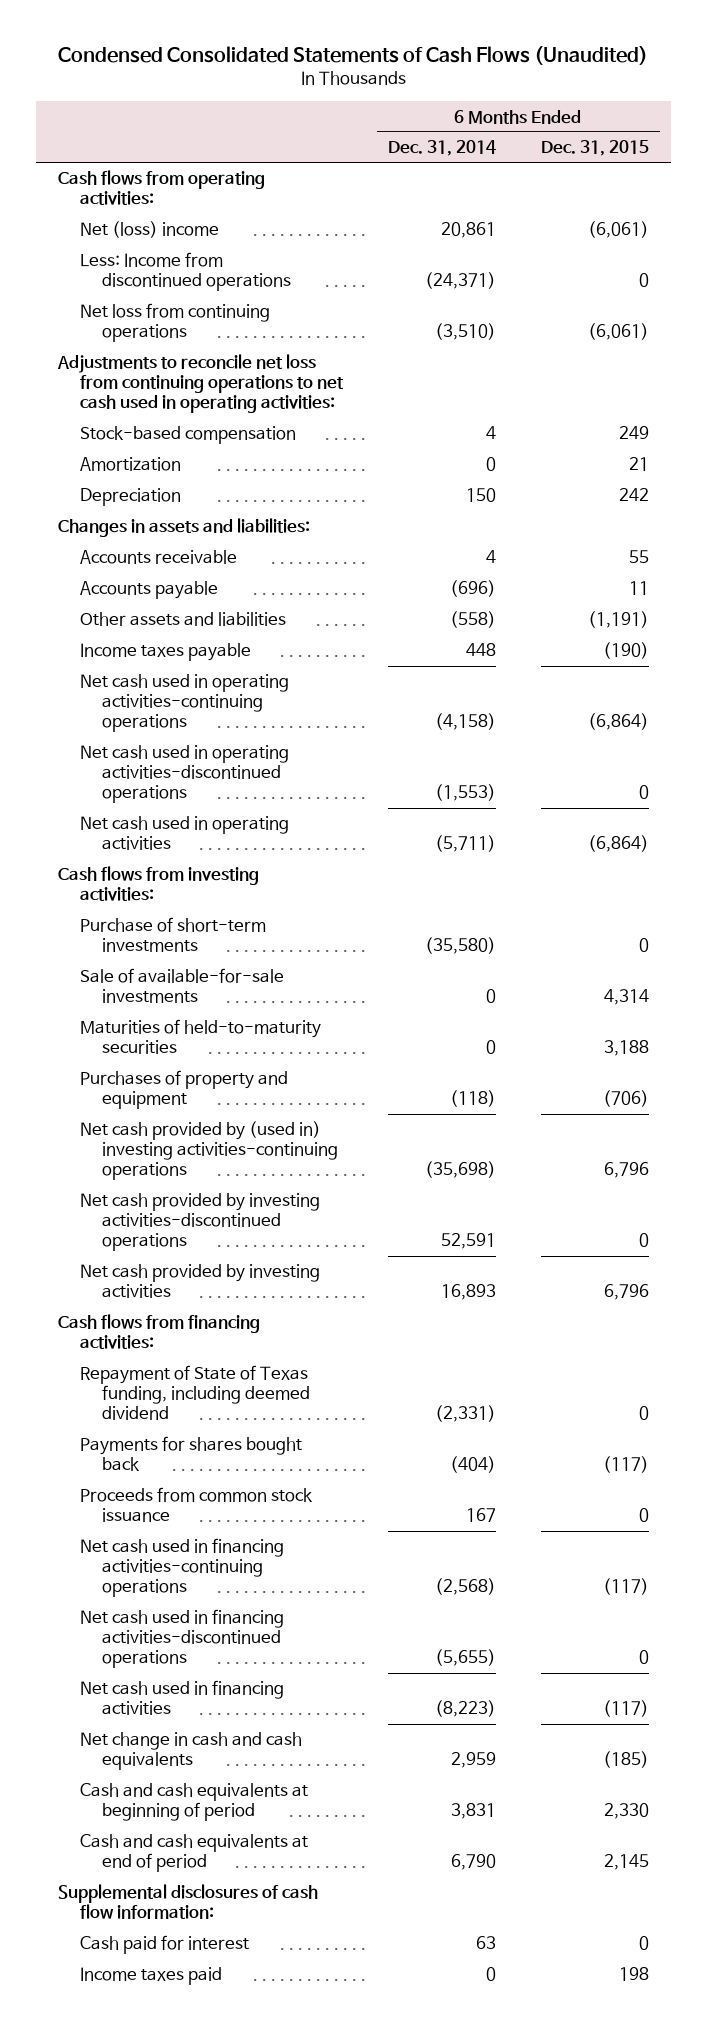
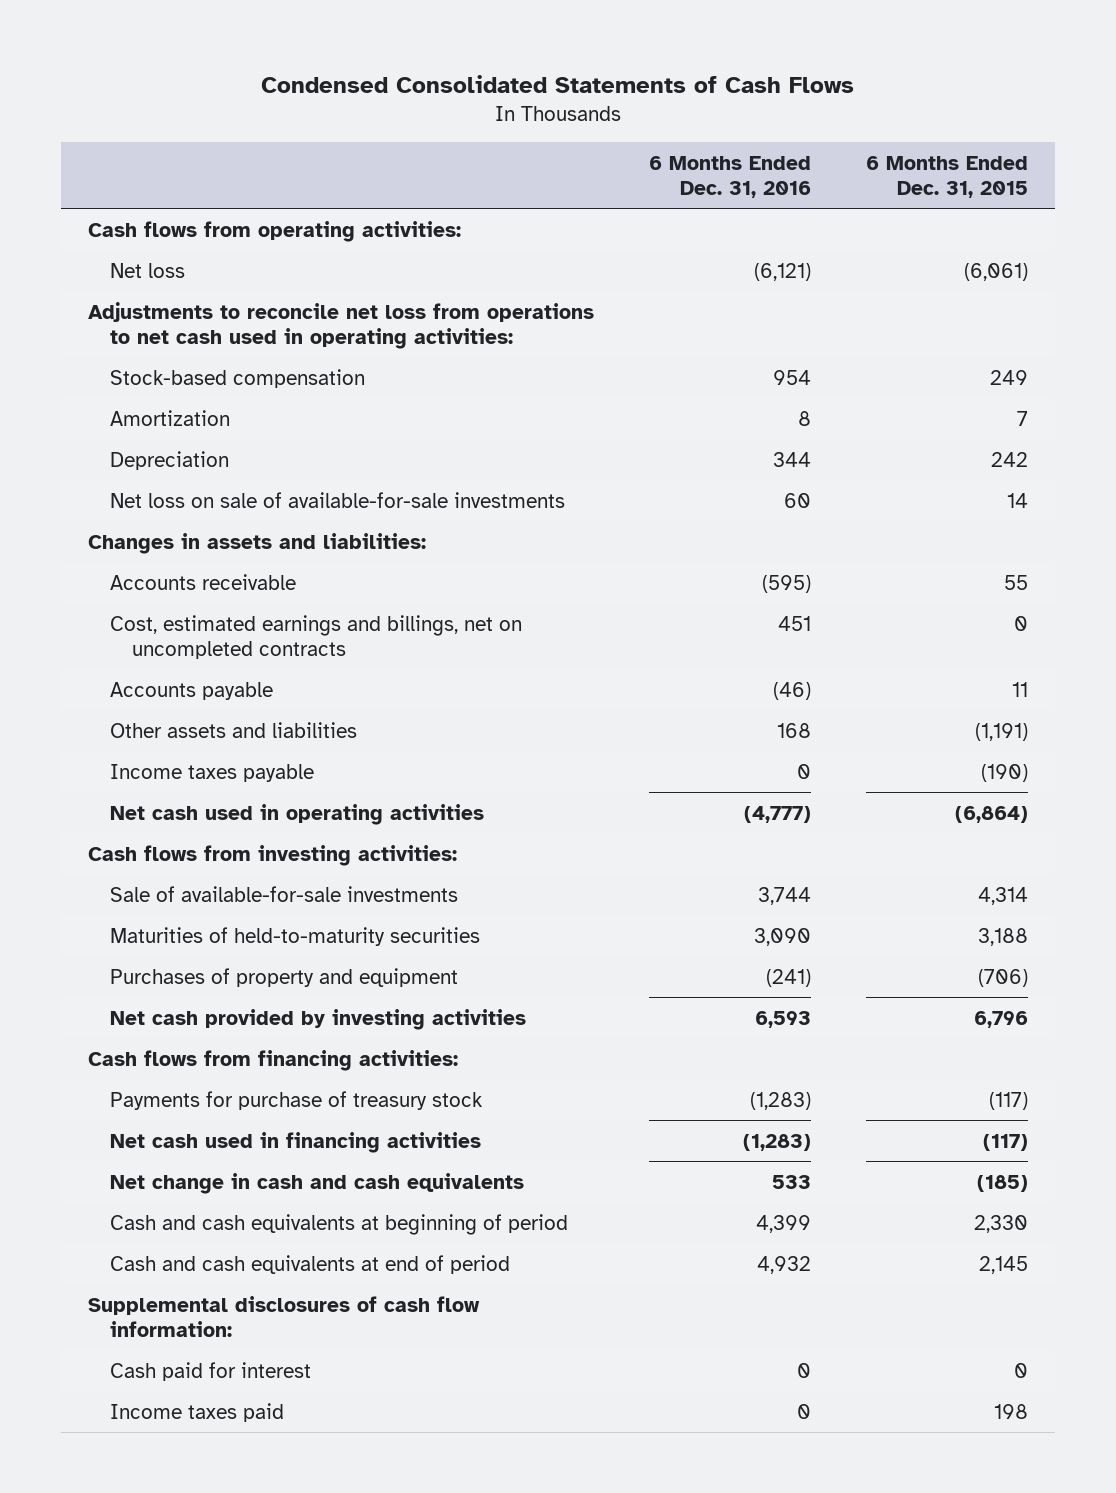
- Condensed Consolidated Statements of Cash Flows (Unaudited)
+ Condensed Consolidated Statements of Cash Flows
- | 6 Months Ended Dec. 31, 2014 | 6 Months Ended Dec. 31, 2015
+ | 6 Months Ended Dec. 31, 2016 | 6 Months Ended Dec. 31, 2015
- Net (loss) income | 20,861 | (6,061)
- Less: Income from discontinued operations | (24,371) | 0
- Net loss from continuing operations | (3,510) | (6,061)
- Adjustments to reconcile net loss from continuing operations to net cash used in operating activities:
+ Net loss | (6,121) | (6,061)
+ Adjustments to reconcile net loss from operations to net cash used in operating activities:
- Amortization | 0 | 21
+ Amortization | 8 | 7
+ Net loss on sale of available-for-sale investments | 60 | 14
+ Cost, estimated earnings and billings, net on uncompleted contracts | 451 | 0
- Net cash used in operating activities-continuing operations | (4,158) | (6,864)
- Net cash used in operating activities-discontinued operations | (1,553) | 0
- Purchase of short-term investments | (35,580) | 0
- Net cash provided by (used in) investing activities-continuing operations | (35,698) | 6,796
- Net cash provided by investing activities-discontinued operations | 52,591 | 0
- Repayment of State of Texas funding, including deemed dividend | (2,331) | 0
- Payments for shares bought back | (404) | (117)
- Proceeds from common stock issuance | 167 | 0
- Net cash used in financing activities-continuing operations | (2,568) | (117)
- Net cash used in financing activities-discontinued operations | (5,655) | 0
+ Payments for purchase of treasury stock | (1,283) | (117)

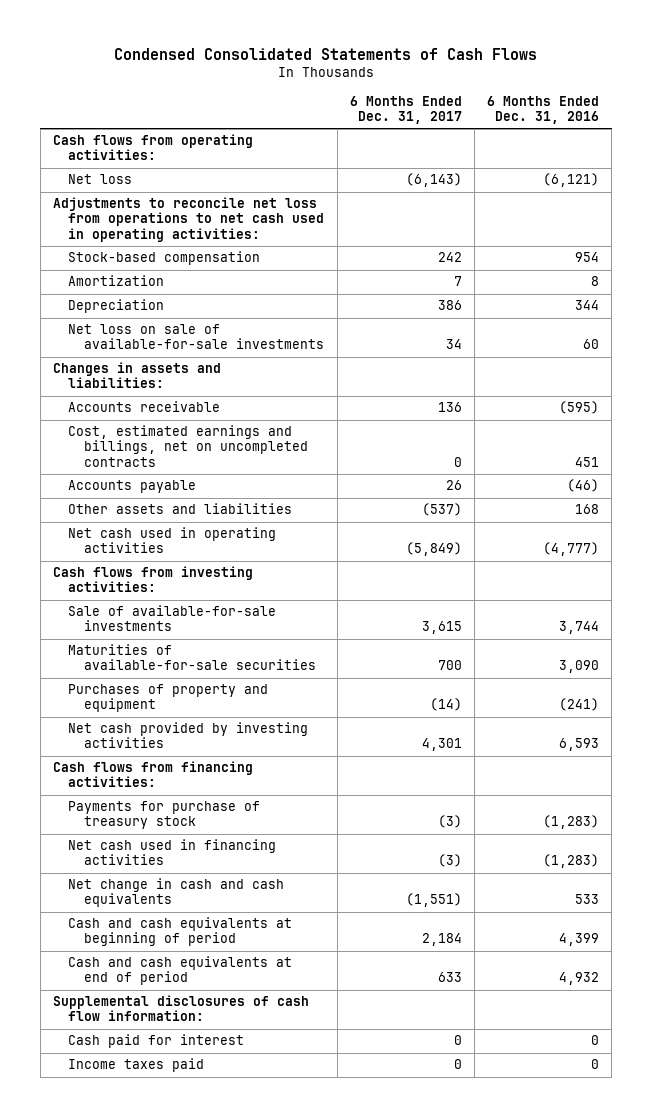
- | 6 Months Ended Dec. 31, 2016 | 6 Months Ended Dec. 31, 2015
+ | 6 Months Ended Dec. 31, 2017 | 6 Months Ended Dec. 31, 2016
- Income taxes payable | 0 | (190)
- Maturities of held-to-maturity securities | 3,090 | 3,188
+ Maturities of available-for-sale securities | 700 | 3,090

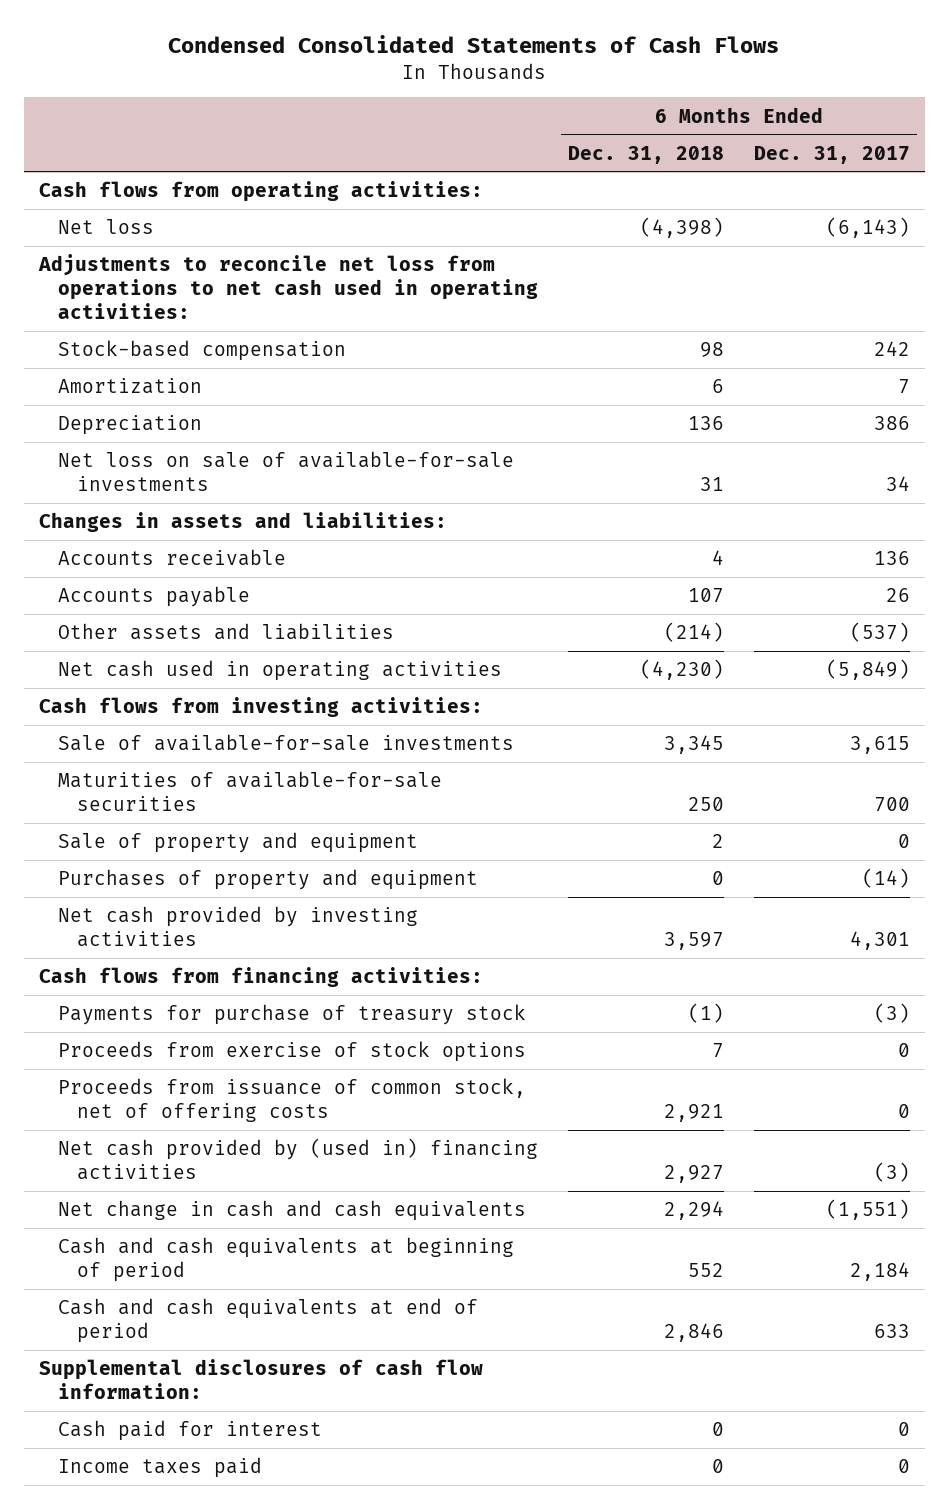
- | 6 Months Ended Dec. 31, 2017 | 6 Months Ended Dec. 31, 2016
+ | 6 Months Ended Dec. 31, 2018 | 6 Months Ended Dec. 31, 2017
- Cost, estimated earnings and billings, net on uncompleted contracts | 0 | 451
+ Sale of property and equipment | 2 | 0
- Net cash used in financing activities | (3) | (1,283)
+ Proceeds from exercise of stock options | 7 | 0
+ Proceeds from issuance of common stock, net of offering costs | 2,921 | 0
+ Net cash provided by (used in) financing activities | 2,927 | (3)

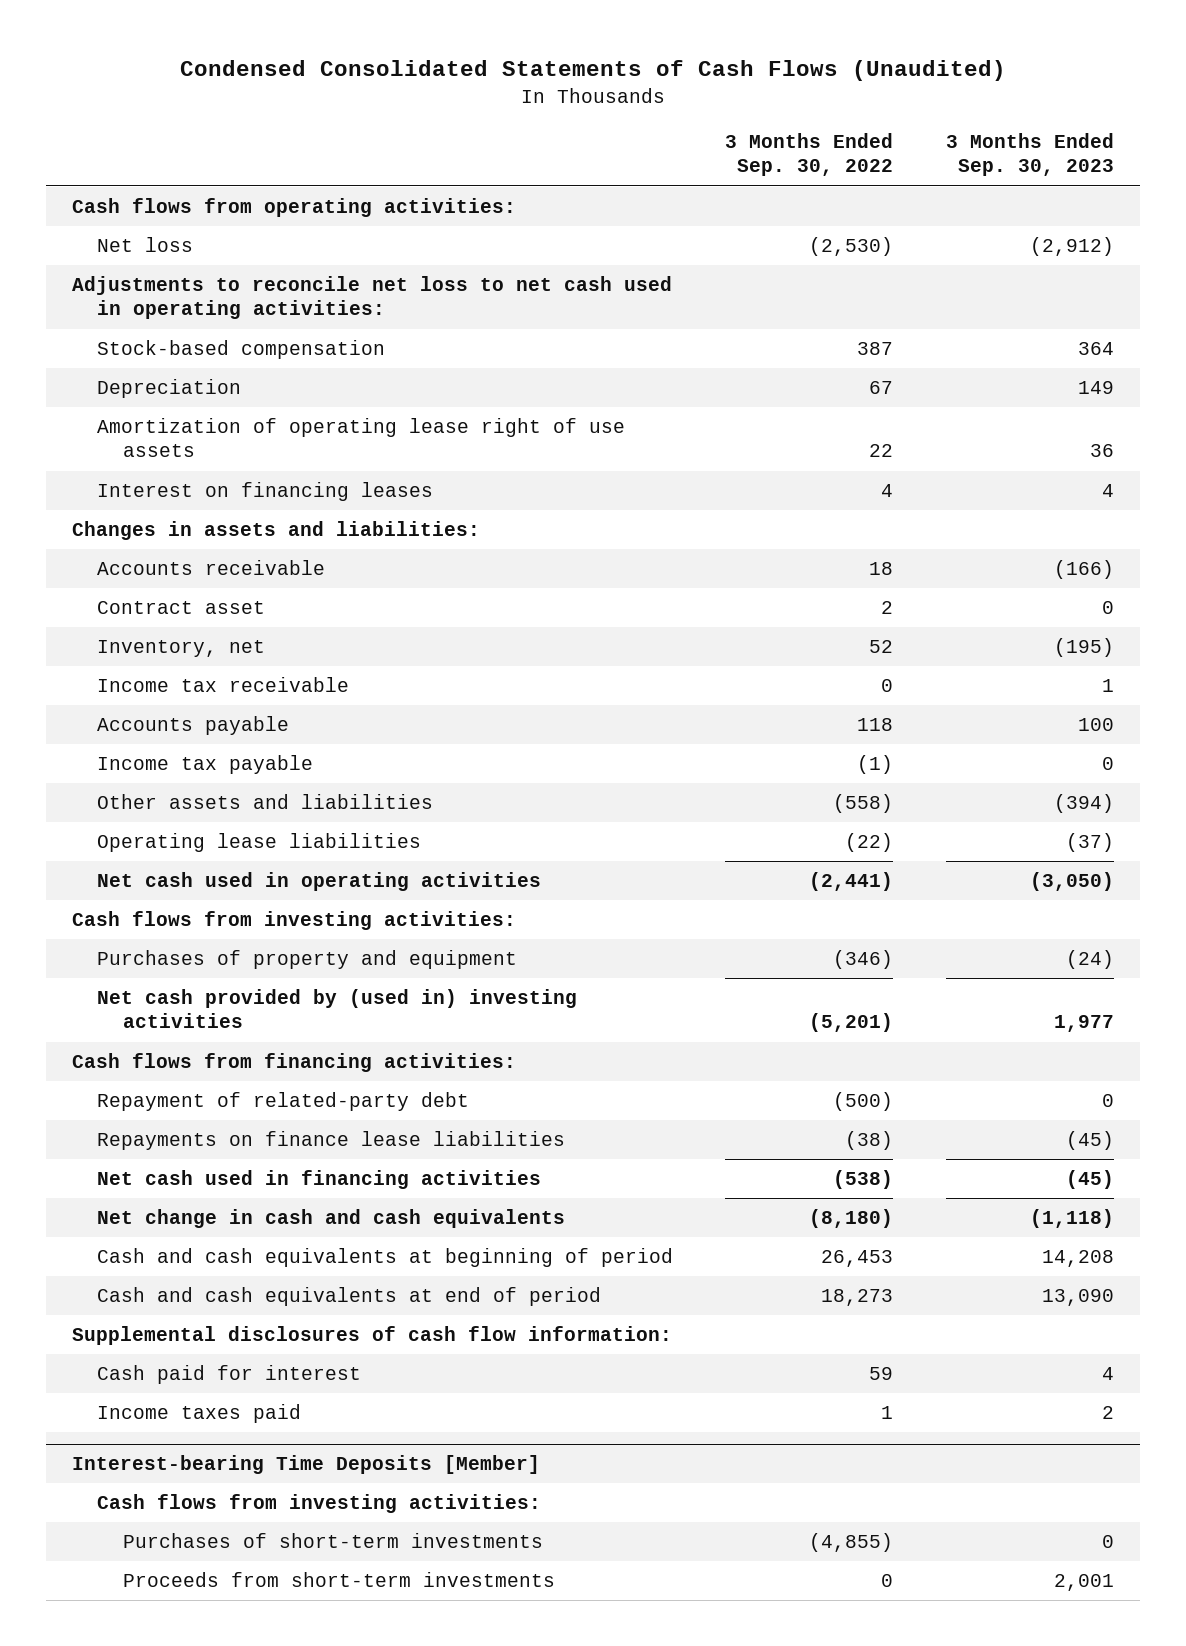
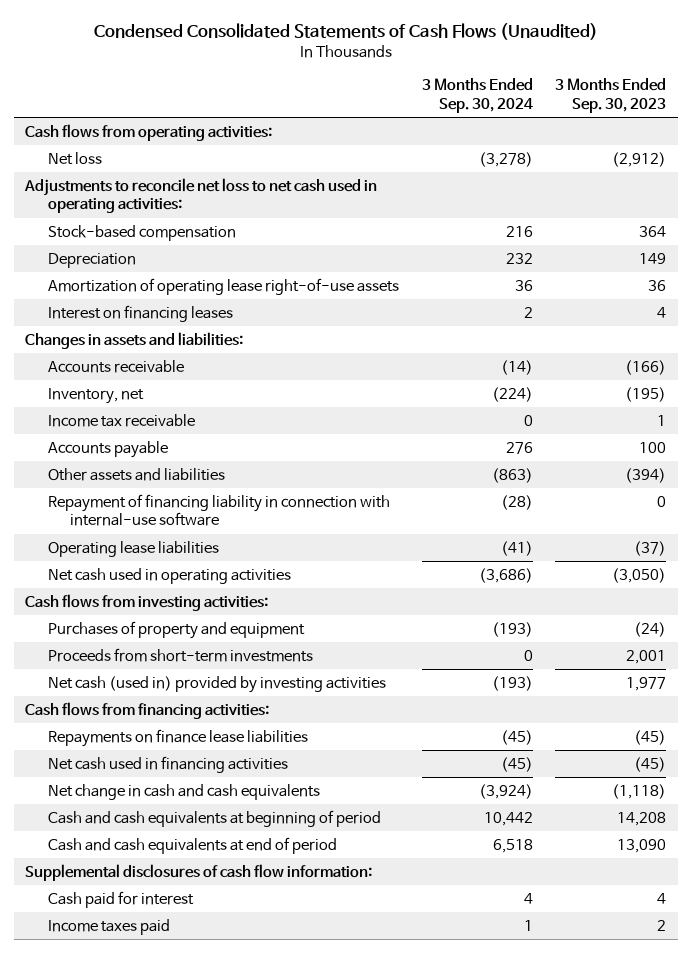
- | 3 Months Ended Sep. 30, 2022 | 3 Months Ended Sep. 30, 2023
+ | 3 Months Ended Sep. 30, 2024 | 3 Months Ended Sep. 30, 2023
- Amortization of operating lease right of use assets | 22 | 36
+ Amortization of operating lease right-of-use assets | 36 | 36
- Contract asset | 2 | 0
- Income tax payable | (1) | 0
+ Repayment of financing liability in connection with internal-use software | (28) | 0
- Net cash provided by (used in) investing activities | (5,201) | 1,977
+ Proceeds from short-term investments | 0 | 2,001
+ Net cash (used in) provided by investing activities | (193) | 1,977
- Repayment of related-party debt | (500) | 0
- Interest-bearing Time Deposits [Member]
- Cash flows from investing activities:
- Purchases of short-term investments | (4,855) | 0
- Proceeds from short-term investments | 0 | 2,001

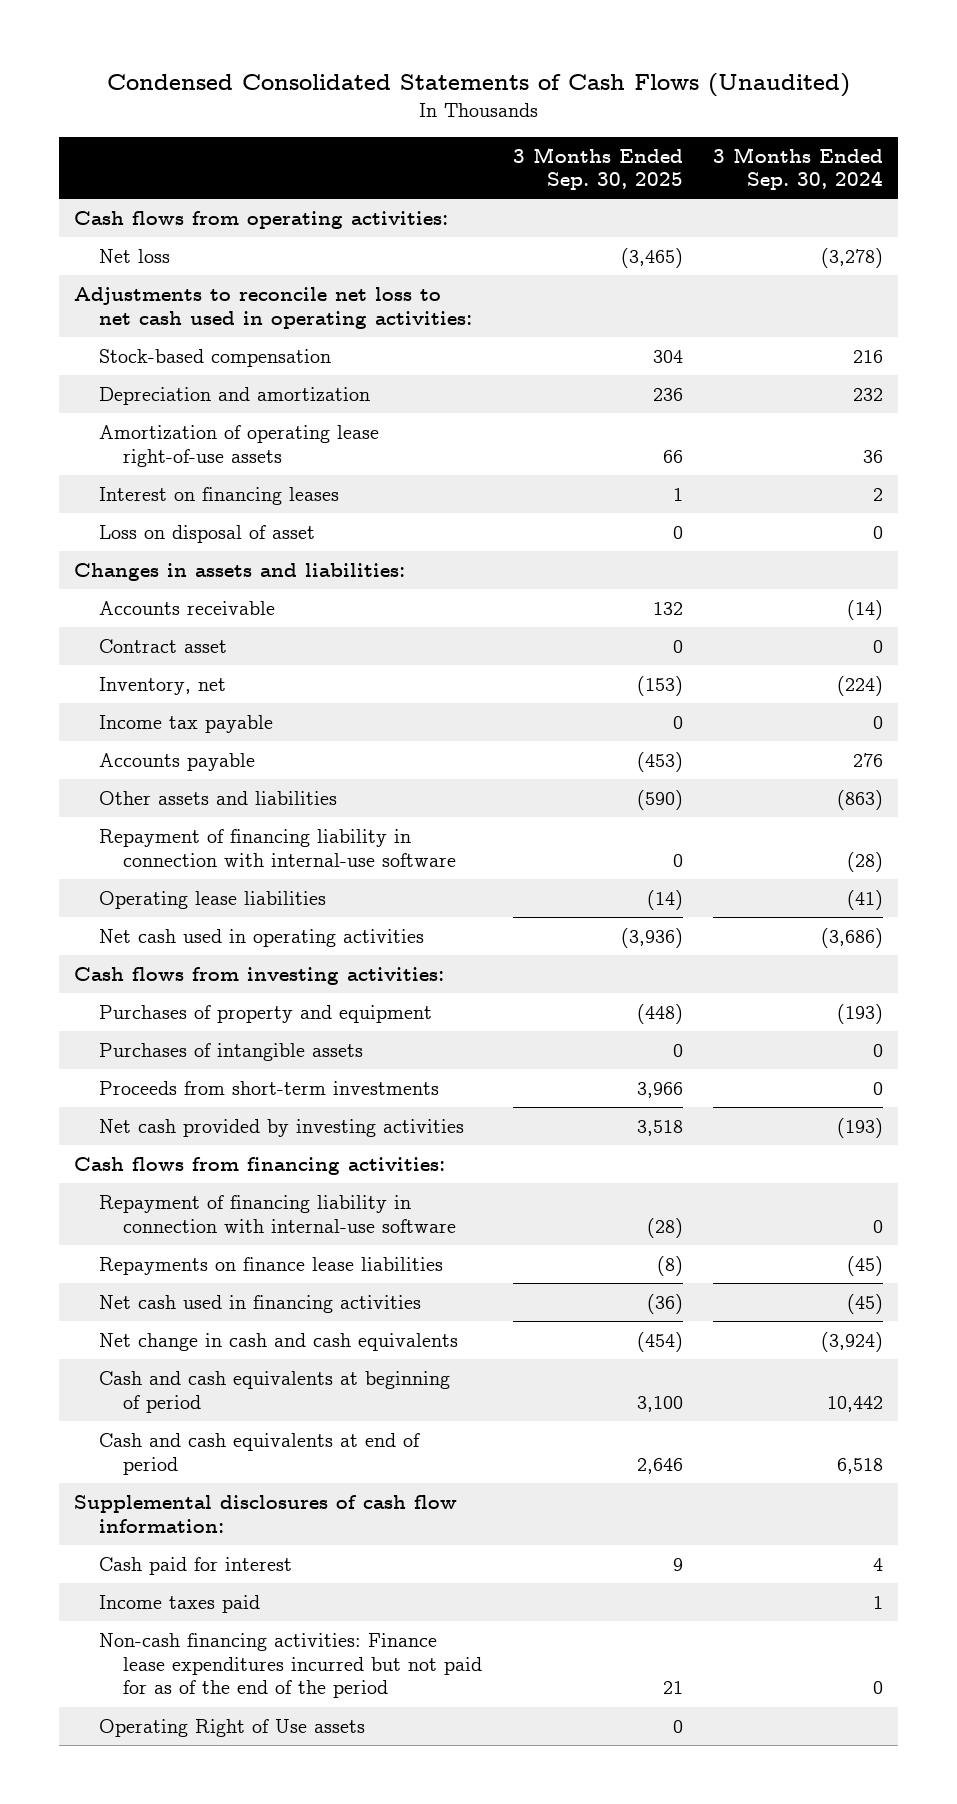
- | 3 Months Ended Sep. 30, 2024 | 3 Months Ended Sep. 30, 2023
+ | 3 Months Ended Sep. 30, 2025 | 3 Months Ended Sep. 30, 2024
- Depreciation | 232 | 149
+ Depreciation and amortization | 236 | 232
+ Loss on disposal of asset | 0 | 0
+ Contract asset | 0 | 0
- Income tax receivable | 0 | 1
+ Income tax payable | 0 | 0
+ Purchases of intangible assets | 0 | 0
- Net cash (used in) provided by investing activities | (193) | 1,977
+ Net cash provided by investing activities | 3,518 | (193)
+ Repayment of financing liability in connection with internal-use software | (28) | 0
+ Non-cash financing activities: Finance lease expenditures incurred but not paid for as of the end of the period | 21 | 0
+ Operating Right of Use assets | 0 |

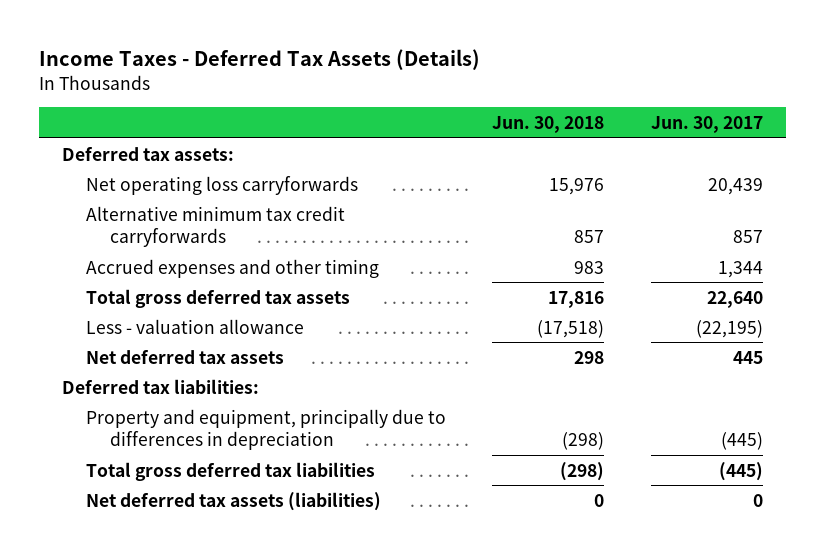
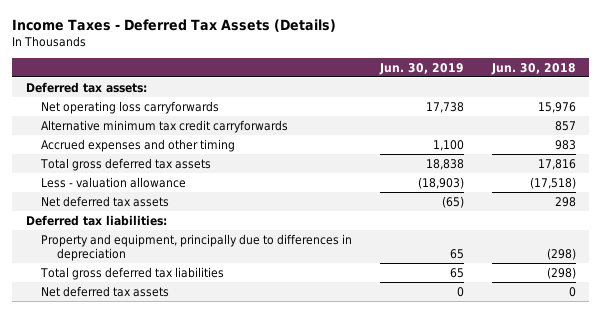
- | Jun. 30, 2018 | Jun. 30, 2017
+ | Jun. 30, 2019 | Jun. 30, 2018
- Net deferred tax assets (liabilities) | 0 | 0
+ Net deferred tax assets | 0 | 0

